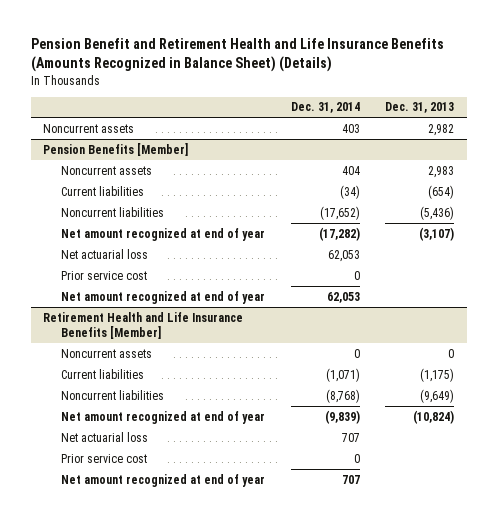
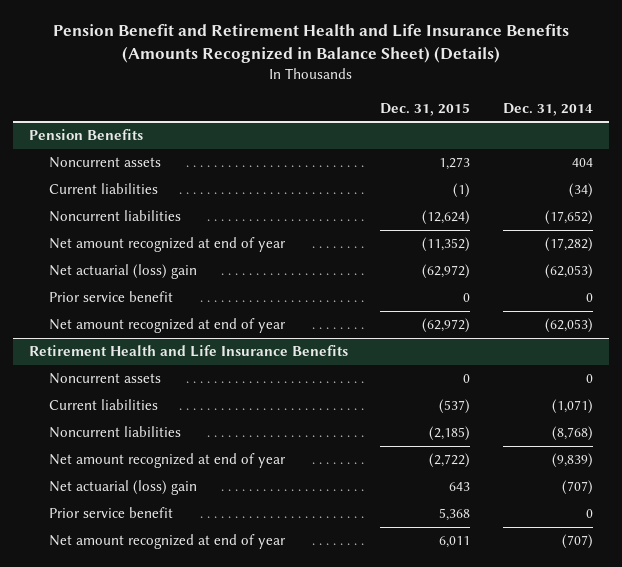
- | Dec. 31, 2014 | Dec. 31, 2013
+ | Dec. 31, 2015 | Dec. 31, 2014
- Noncurrent assets | 403 | 2,982
- Pension Benefits [Member]
+ Pension Benefits
- Net actuarial loss | 62,053 |
- Prior service cost | 0 |
- Net amount recognized at end of year | 62,053 |
- Retirement Health and Life Insurance Benefits [Member]
+ Net actuarial (loss) gain | (62,972) | (62,053)
+ Prior service benefit | 0 | 0
+ Net amount recognized at end of year | (62,972) | (62,053)
+ Retirement Health and Life Insurance Benefits
- Net actuarial loss | 707 |
- Prior service cost | 0 |
- Net amount recognized at end of year | 707 |
+ Net actuarial (loss) gain | 643 | (707)
+ Prior service benefit | 5,368 | 0
+ Net amount recognized at end of year | 6,011 | (707)

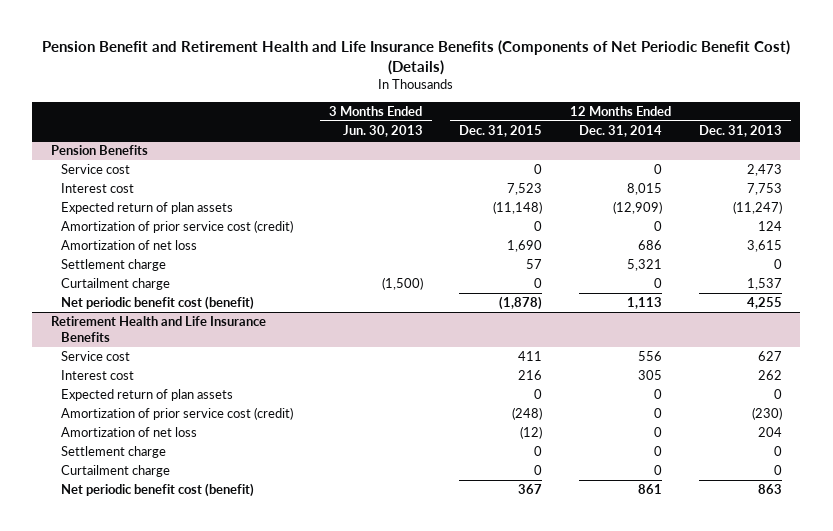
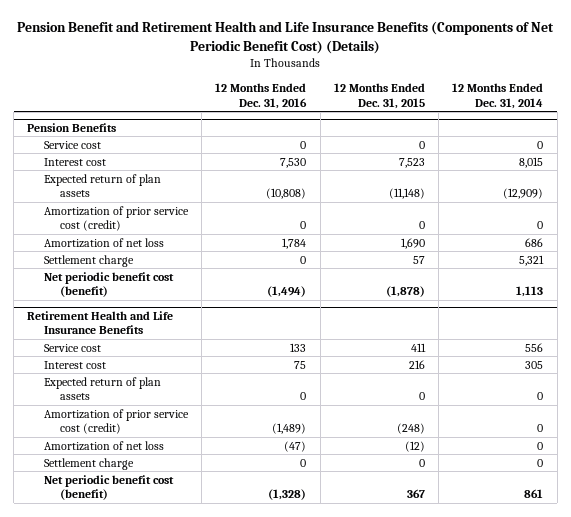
- | 3 Months Ended Jun. 30, 2013 | 12 Months Ended Dec. 31, 2015 | 12 Months Ended Dec. 31, 2014 | 12 Months Ended Dec. 31, 2013
+ | 12 Months Ended Dec. 31, 2016 | 12 Months Ended Dec. 31, 2015 | 12 Months Ended Dec. 31, 2014
@ Pension Benefits
- Curtailment charge | (1,500) | 0 | 0 | 1,537
@ Retirement Health and Life Insurance Benefits
- Curtailment charge | | 0 | 0 | 0

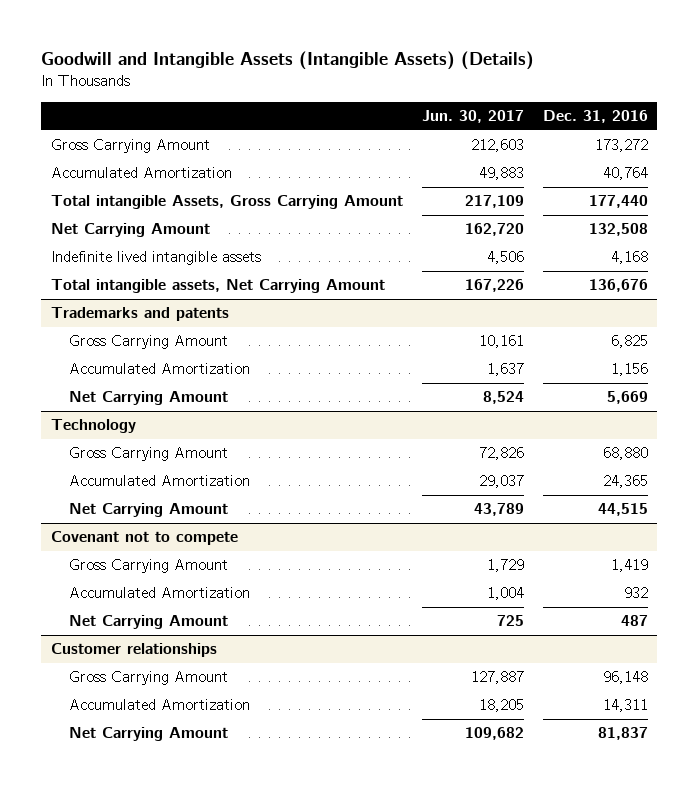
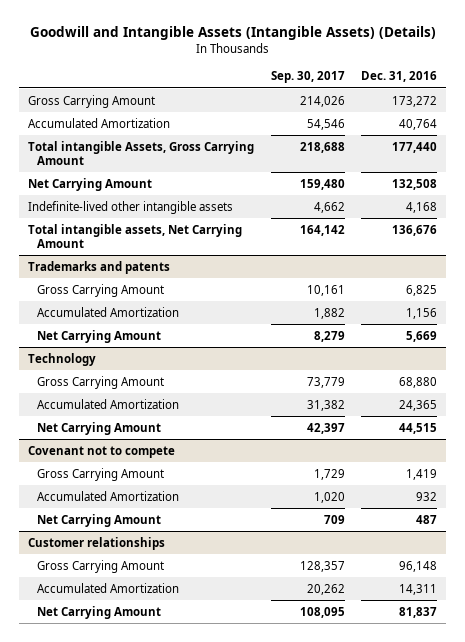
- | Jun. 30, 2017 | Dec. 31, 2016
+ | Sep. 30, 2017 | Dec. 31, 2016
- Indefinite lived intangible assets | 4,506 | 4,168
+ Indefinite-lived other intangible assets | 4,662 | 4,168

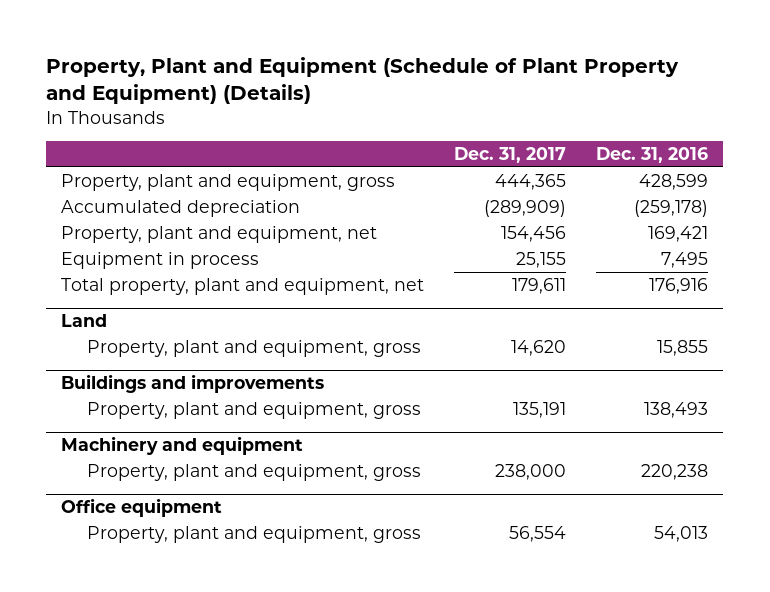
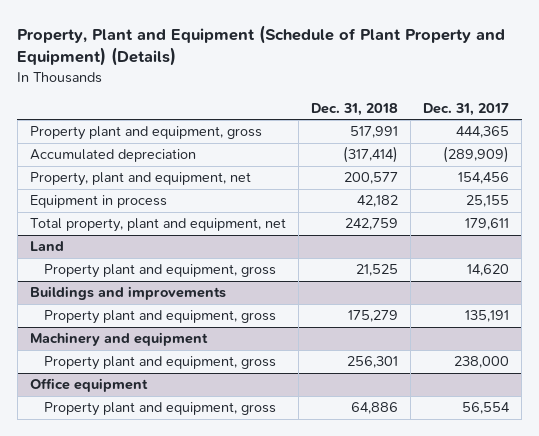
- | Dec. 31, 2017 | Dec. 31, 2016
+ | Dec. 31, 2018 | Dec. 31, 2017
- Property, plant and equipment, gross | 444,365 | 428,599
+ Property plant and equipment, gross | 517,991 | 444,365
@ Land
- Property, plant and equipment, gross | 14,620 | 15,855
+ Property plant and equipment, gross | 21,525 | 14,620
@ Buildings and improvements
- Property, plant and equipment, gross | 135,191 | 138,493
+ Property plant and equipment, gross | 175,279 | 135,191
@ Machinery and equipment
- Property, plant and equipment, gross | 238,000 | 220,238
+ Property plant and equipment, gross | 256,301 | 238,000
@ Office equipment
- Property, plant and equipment, gross | 56,554 | 54,013
+ Property plant and equipment, gross | 64,886 | 56,554

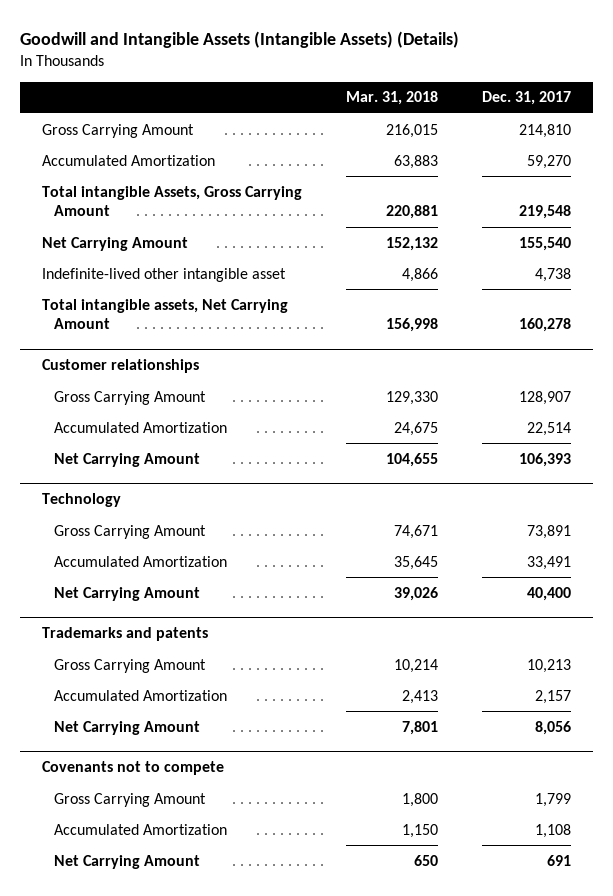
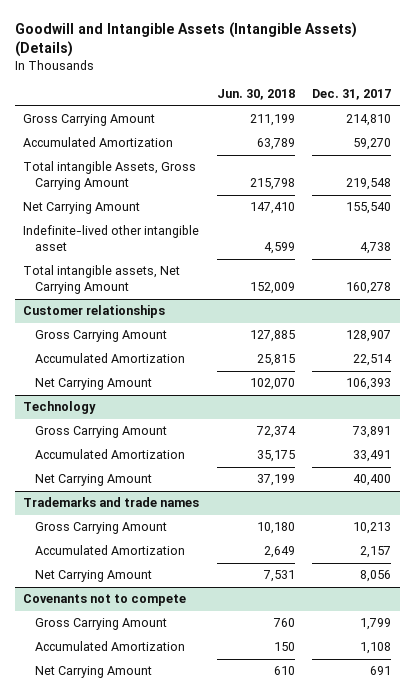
- | Mar. 31, 2018 | Dec. 31, 2017
+ | Jun. 30, 2018 | Dec. 31, 2017
- Trademarks and patents
+ Trademarks and trade names

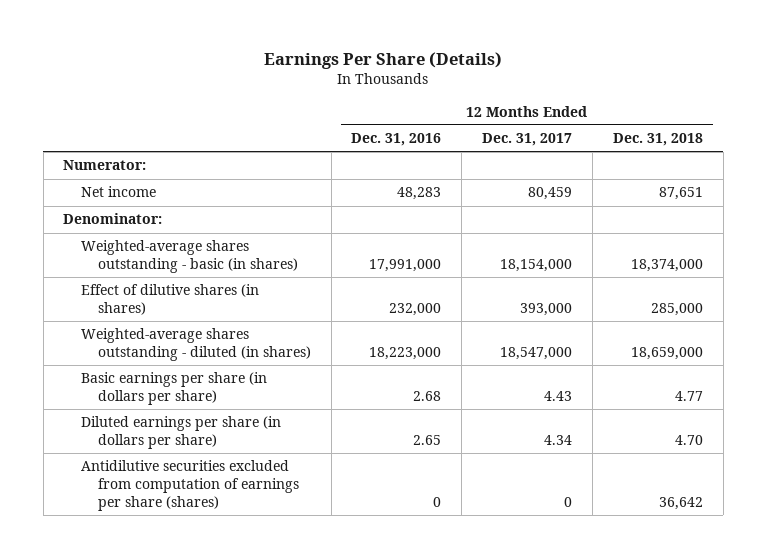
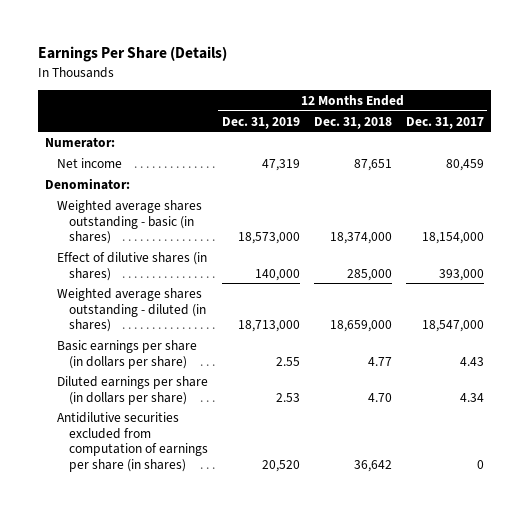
- | 12 Months Ended Dec. 31, 2016 | 12 Months Ended Dec. 31, 2017 | 12 Months Ended Dec. 31, 2018
+ | 12 Months Ended Dec. 31, 2019 | 12 Months Ended Dec. 31, 2018 | 12 Months Ended Dec. 31, 2017
- Weighted-average shares outstanding - basic (in shares) | 17,991,000 | 18,154,000 | 18,374,000
+ Weighted average shares outstanding - basic (in shares) | 18,573,000 | 18,374,000 | 18,154,000
- Weighted-average shares outstanding - diluted (in shares) | 18,223,000 | 18,547,000 | 18,659,000
+ Weighted average shares outstanding - diluted (in shares) | 18,713,000 | 18,659,000 | 18,547,000
- Antidilutive securities excluded from computation of earnings per share (shares) | 0 | 0 | 36,642
+ Antidilutive securities excluded from computation of earnings per share (in shares) | 20,520 | 36,642 | 0

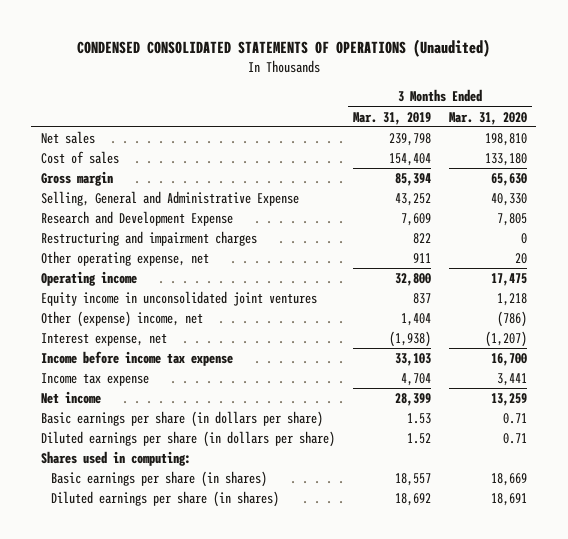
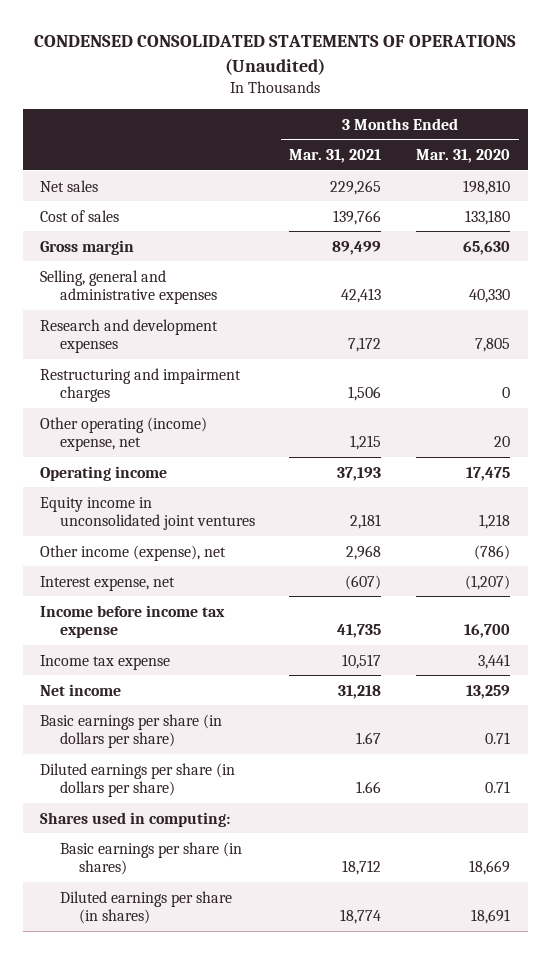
- | 3 Months Ended Mar. 31, 2019 | 3 Months Ended Mar. 31, 2020
+ | 3 Months Ended Mar. 31, 2021 | 3 Months Ended Mar. 31, 2020
- Selling, General and Administrative Expense | 43,252 | 40,330
- Research and Development Expense | 7,609 | 7,805
+ Selling, general and administrative expenses | 42,413 | 40,330
+ Research and development expenses | 7,172 | 7,805
- Other operating expense, net | 911 | 20
+ Other operating (income) expense, net | 1,215 | 20
- Other (expense) income, net | 1,404 | (786)
+ Other income (expense), net | 2,968 | (786)

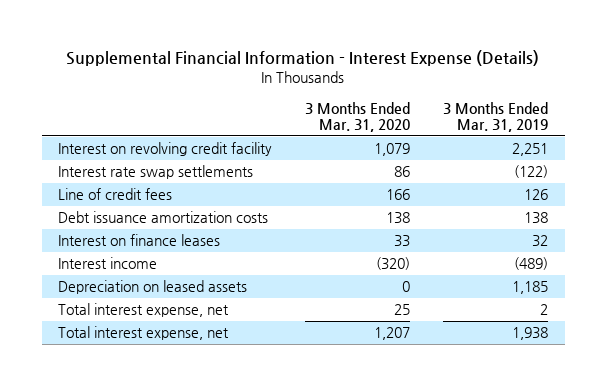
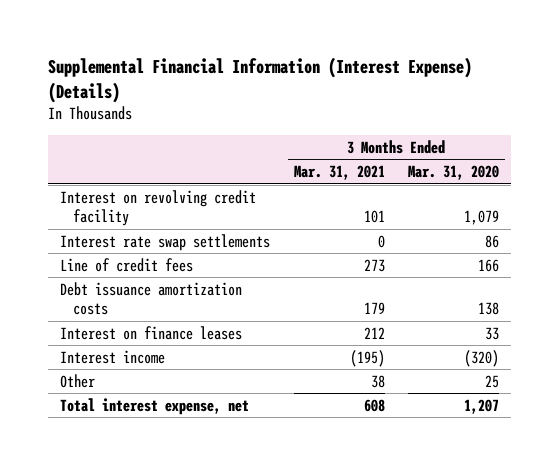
- Supplemental Financial Information - Interest Expense (Details)
+ Supplemental Financial Information (Interest Expense) (Details)
- | 3 Months Ended Mar. 31, 2020 | 3 Months Ended Mar. 31, 2019
+ | 3 Months Ended Mar. 31, 2021 | 3 Months Ended Mar. 31, 2020
- Depreciation on leased assets | 0 | 1,185
- Total interest expense, net | 25 | 2
+ Other | 38 | 25

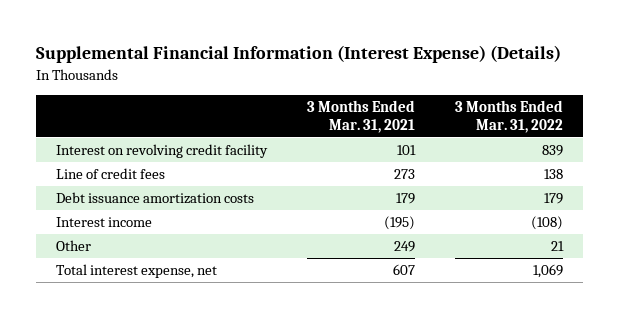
- | 3 Months Ended Mar. 31, 2021 | 3 Months Ended Mar. 31, 2020
+ | 3 Months Ended Mar. 31, 2021 | 3 Months Ended Mar. 31, 2022
- Interest rate swap settlements | 0 | 86
- Interest on finance leases | 212 | 33
- Other | 38 | 25
- Total interest expense, net | 608 | 1,207
+ Other | 249 | 21
+ Total interest expense, net | 607 | 1,069

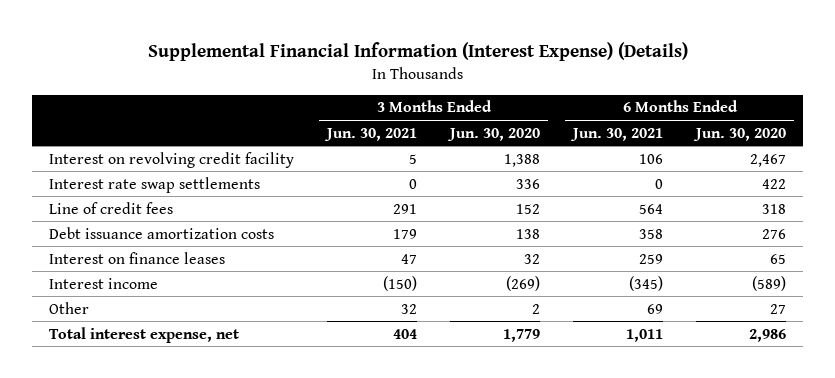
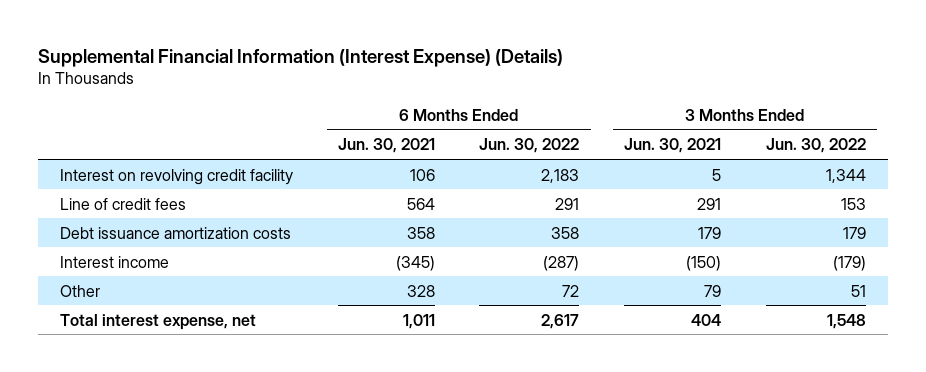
- | 3 Months Ended Jun. 30, 2021 | 3 Months Ended Jun. 30, 2020 | 6 Months Ended Jun. 30, 2021 | 6 Months Ended Jun. 30, 2020
+ | 6 Months Ended Jun. 30, 2021 | 6 Months Ended Jun. 30, 2022 | 3 Months Ended Jun. 30, 2021 | 3 Months Ended Jun. 30, 2022
- Interest rate swap settlements | 0 | 336 | 0 | 422
- Interest on finance leases | 47 | 32 | 259 | 65
- Other | 32 | 2 | 69 | 27
+ Other | 328 | 72 | 79 | 51

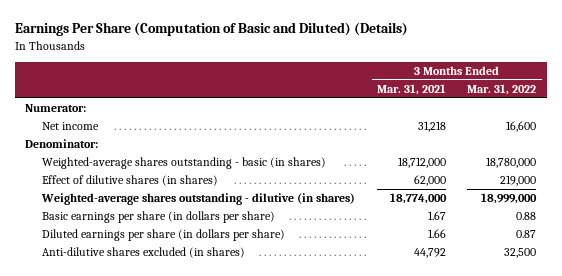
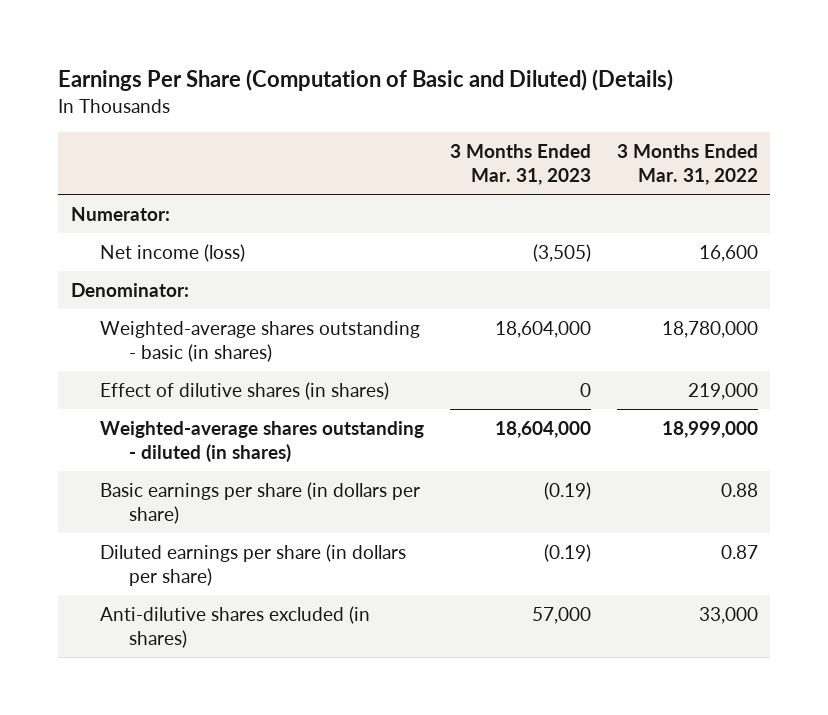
- | 3 Months Ended Mar. 31, 2021 | 3 Months Ended Mar. 31, 2022
+ | 3 Months Ended Mar. 31, 2023 | 3 Months Ended Mar. 31, 2022
- Net income | 31,218 | 16,600
+ Net income (loss) | (3,505) | 16,600
- Weighted-average shares outstanding - dilutive (in shares) | 18,774,000 | 18,999,000
+ Weighted-average shares outstanding - diluted (in shares) | 18,604,000 | 18,999,000
- Anti-dilutive shares excluded (in shares) | 44,792 | 32,500
+ Anti-dilutive shares excluded (in shares) | 57,000 | 33,000

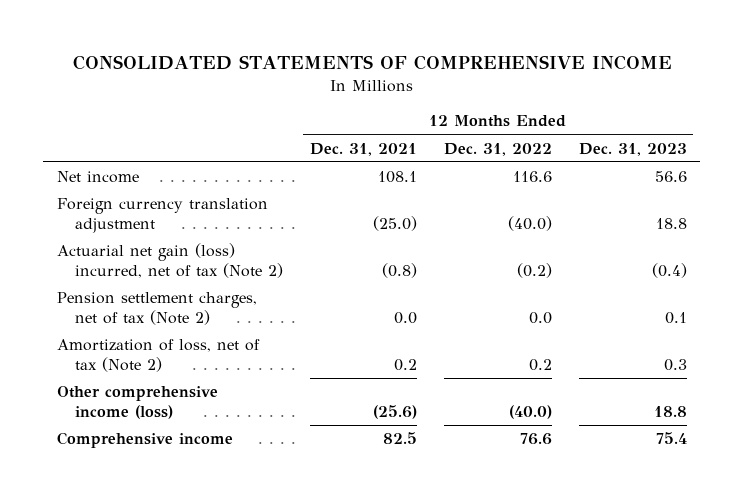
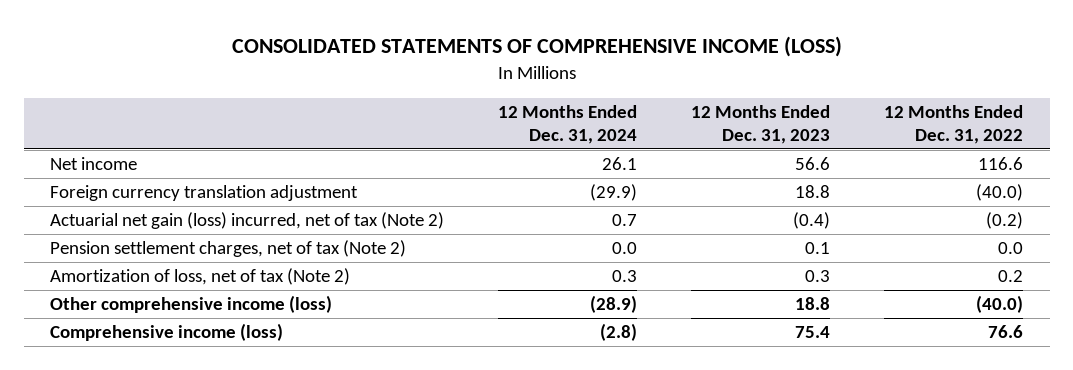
- CONSOLIDATED STATEMENTS OF COMPREHENSIVE INCOME
+ CONSOLIDATED STATEMENTS OF COMPREHENSIVE INCOME (LOSS)
- | 12 Months Ended Dec. 31, 2021 | 12 Months Ended Dec. 31, 2022 | 12 Months Ended Dec. 31, 2023
+ | 12 Months Ended Dec. 31, 2024 | 12 Months Ended Dec. 31, 2023 | 12 Months Ended Dec. 31, 2022
- Comprehensive income | 82.5 | 76.6 | 75.4
+ Comprehensive income (loss) | (2.8) | 75.4 | 76.6

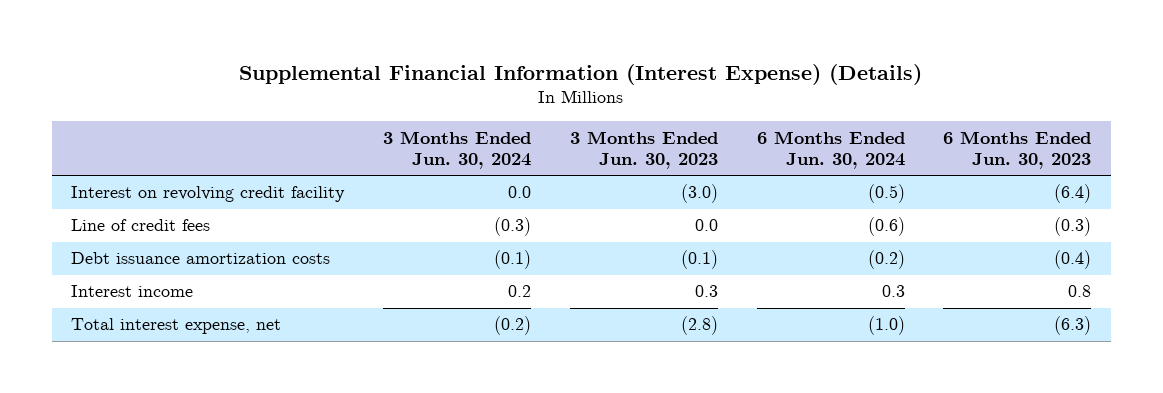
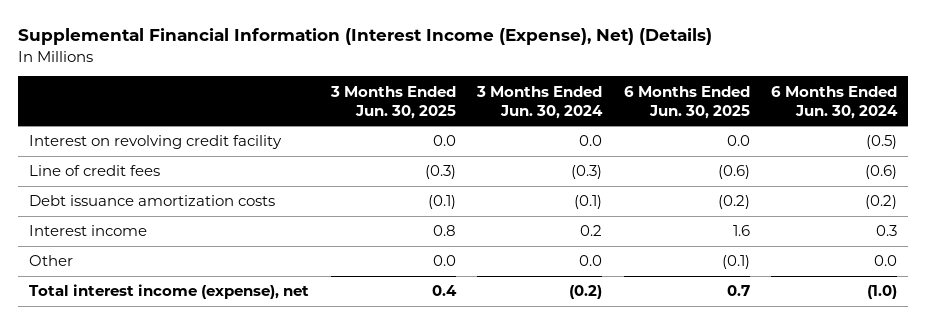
- Supplemental Financial Information (Interest Expense) (Details)
+ Supplemental Financial Information (Interest Income (Expense), Net) (Details)
- | 3 Months Ended Jun. 30, 2024 | 3 Months Ended Jun. 30, 2023 | 6 Months Ended Jun. 30, 2024 | 6 Months Ended Jun. 30, 2023
+ | 3 Months Ended Jun. 30, 2025 | 3 Months Ended Jun. 30, 2024 | 6 Months Ended Jun. 30, 2025 | 6 Months Ended Jun. 30, 2024
- Total interest expense, net | (0.2) | (2.8) | (1.0) | (6.3)
+ Other | 0.0 | 0.0 | (0.1) | 0.0
+ Total interest income (expense), net | 0.4 | (0.2) | 0.7 | (1.0)

